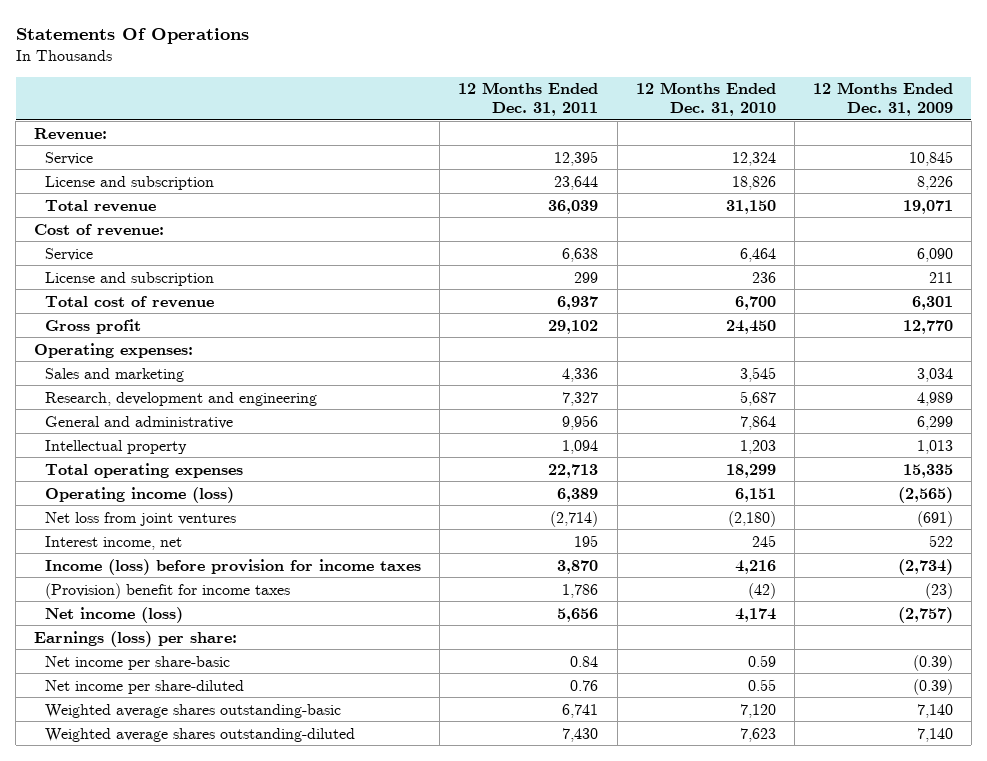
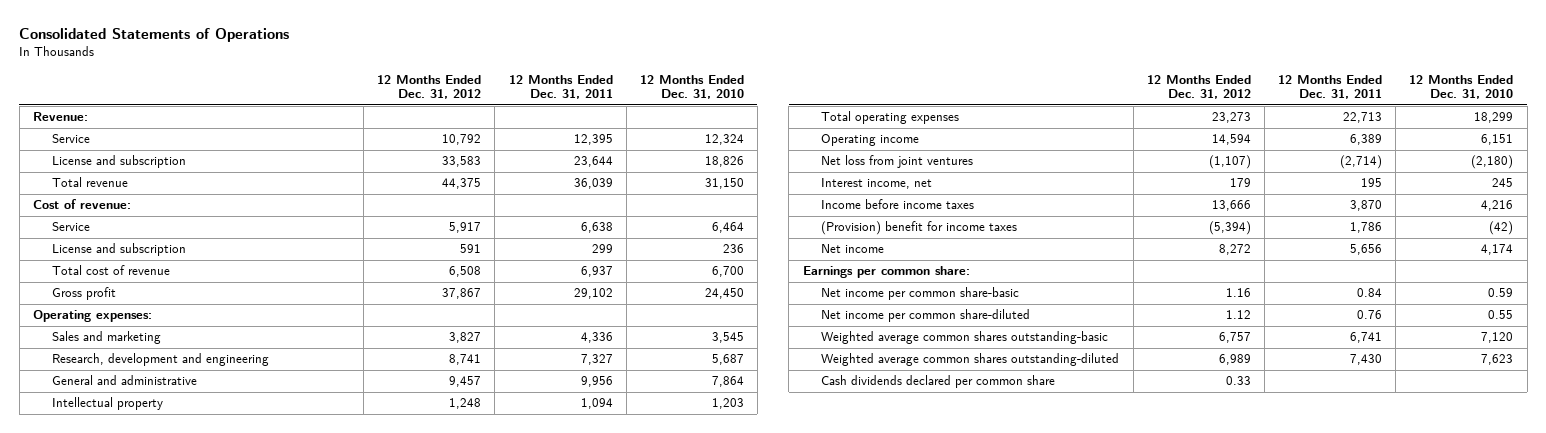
- Statements Of Operations
+ Consolidated Statements of Operations
- | 12 Months Ended Dec. 31, 2011 | 12 Months Ended Dec. 31, 2010 | 12 Months Ended Dec. 31, 2009
+ | 12 Months Ended Dec. 31, 2012 | 12 Months Ended Dec. 31, 2011 | 12 Months Ended Dec. 31, 2010
- Operating income (loss) | 6,389 | 6,151 | (2,565)
+ Operating income | 14,594 | 6,389 | 6,151
- Income (loss) before provision for income taxes | 3,870 | 4,216 | (2,734)
+ Income before income taxes | 13,666 | 3,870 | 4,216
- Net income (loss) | 5,656 | 4,174 | (2,757)
- Earnings (loss) per share:
- Net income per share-basic | 0.84 | 0.59 | (0.39)
- Net income per share-diluted | 0.76 | 0.55 | (0.39)
- Weighted average shares outstanding-basic | 6,741 | 7,120 | 7,140
- Weighted average shares outstanding-diluted | 7,430 | 7,623 | 7,140
+ Net income | 8,272 | 5,656 | 4,174
+ Earnings per common share:
+ Net income per common share-basic | 1.16 | 0.84 | 0.59
+ Net income per common share-diluted | 1.12 | 0.76 | 0.55
+ Weighted average common shares outstanding-basic | 6,757 | 6,741 | 7,120
+ Weighted average common shares outstanding-diluted | 6,989 | 7,430 | 7,623
+ Cash dividends declared per common share | 0.33 | |

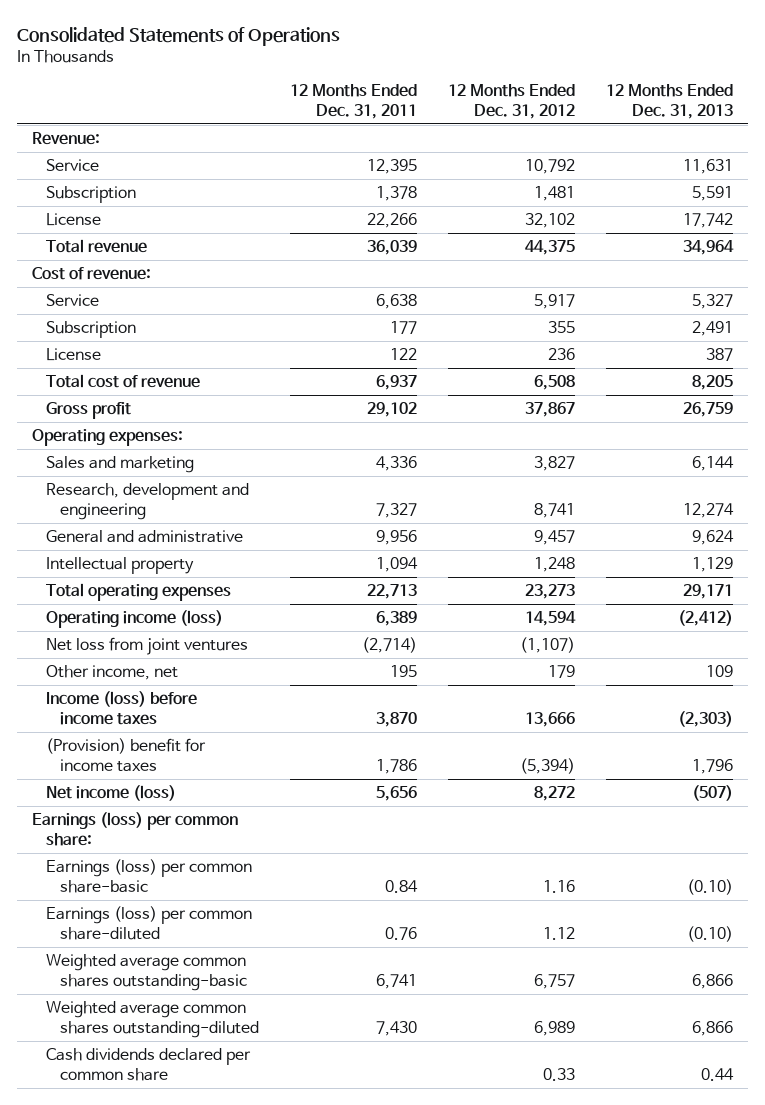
- | 12 Months Ended Dec. 31, 2012 | 12 Months Ended Dec. 31, 2011 | 12 Months Ended Dec. 31, 2010
+ | 12 Months Ended Dec. 31, 2011 | 12 Months Ended Dec. 31, 2012 | 12 Months Ended Dec. 31, 2013
- License and subscription | 33,583 | 23,644 | 18,826
+ Subscription | 1,378 | 1,481 | 5,591
+ License | 22,266 | 32,102 | 17,742
- License and subscription | 591 | 299 | 236
+ Subscription | 177 | 355 | 2,491
+ License | 122 | 236 | 387
- Operating income | 14,594 | 6,389 | 6,151
+ Operating income (loss) | 6,389 | 14,594 | (2,412)
- Interest income, net | 179 | 195 | 245
- Income before income taxes | 13,666 | 3,870 | 4,216
+ Other income, net | 195 | 179 | 109
+ Income (loss) before income taxes | 3,870 | 13,666 | (2,303)
- Net income | 8,272 | 5,656 | 4,174
- Earnings per common share:
- Net income per common share-basic | 1.16 | 0.84 | 0.59
- Net income per common share-diluted | 1.12 | 0.76 | 0.55
+ Net income (loss) | 5,656 | 8,272 | (507)
+ Earnings (loss) per common share:
+ Earnings (loss) per common share-basic | 0.84 | 1.16 | (0.10)
+ Earnings (loss) per common share-diluted | 0.76 | 1.12 | (0.10)

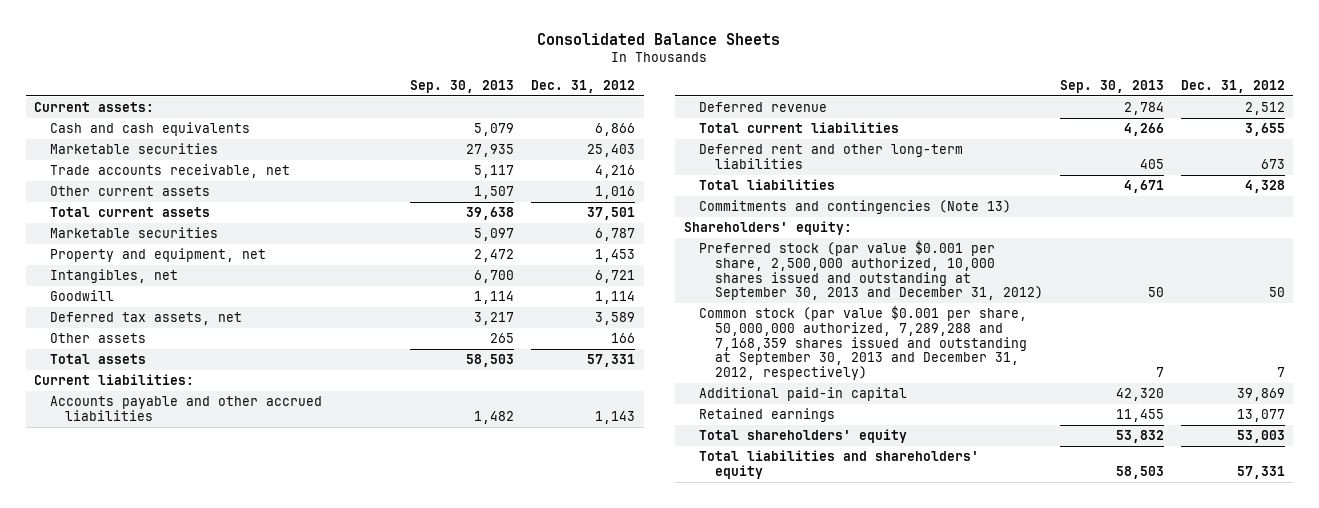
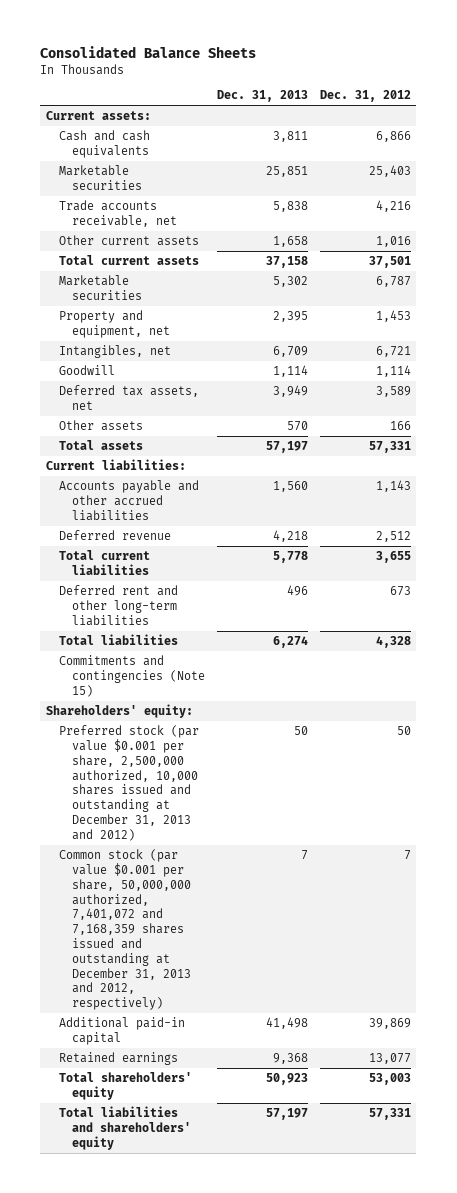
- | Sep. 30, 2013 | Dec. 31, 2012
+ | Dec. 31, 2013 | Dec. 31, 2012
- Commitments and contingencies (Note 13)
+ Commitments and contingencies (Note 15)
- Preferred stock (par value $0.001 per share, 2,500,000 authorized, 10,000 shares issued and outstanding at September 30, 2013 and December 31, 2012) | 50 | 50
- Common stock (par value $0.001 per share, 50,000,000 authorized, 7,289,288 and 7,168,359 shares issued and outstanding at September 30, 2013 and December 31, 2012, respectively) | 7 | 7
+ Preferred stock (par value $0.001 per share, 2,500,000 authorized, 10,000 shares issued and outstanding at December 31, 2013 and 2012) | 50 | 50
+ Common stock (par value $0.001 per share, 50,000,000 authorized, 7,401,072 and 7,168,359 shares issued and outstanding at December 31, 2013 and 2012, respectively) | 7 | 7

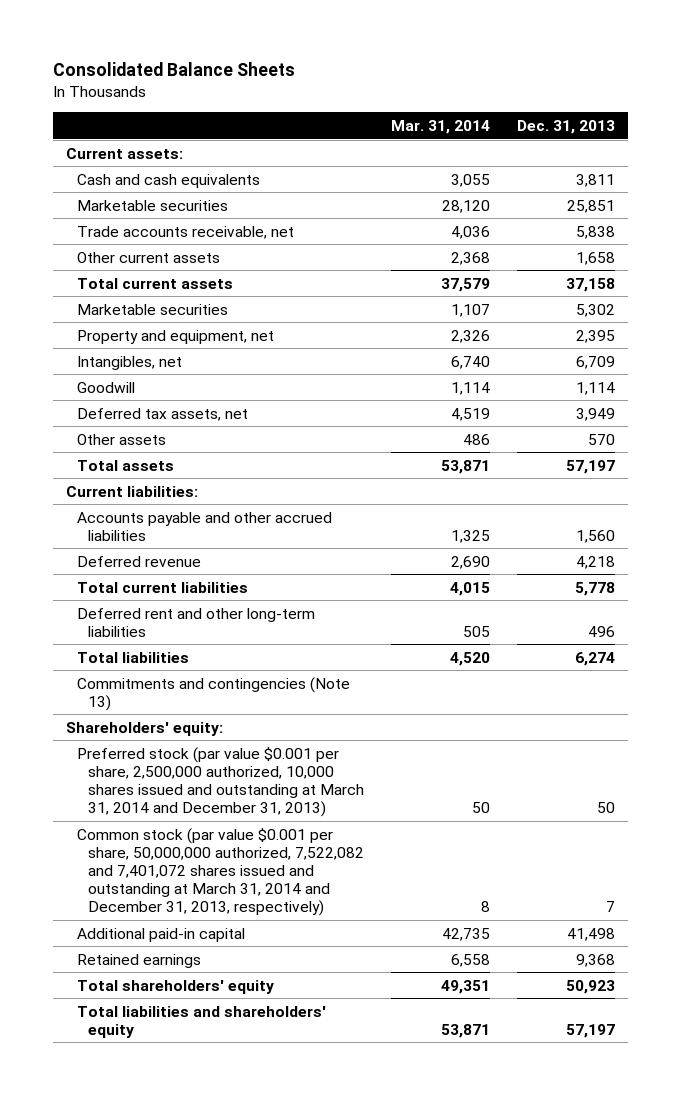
- | Dec. 31, 2013 | Dec. 31, 2012
+ | Mar. 31, 2014 | Dec. 31, 2013
- Commitments and contingencies (Note 15)
+ Commitments and contingencies (Note 13)
- Preferred stock (par value $0.001 per share, 2,500,000 authorized, 10,000 shares issued and outstanding at December 31, 2013 and 2012) | 50 | 50
- Common stock (par value $0.001 per share, 50,000,000 authorized, 7,401,072 and 7,168,359 shares issued and outstanding at December 31, 2013 and 2012, respectively) | 7 | 7
+ Preferred stock (par value $0.001 per share, 2,500,000 authorized, 10,000 shares issued and outstanding at March 31, 2014 and December 31, 2013) | 50 | 50
+ Common stock (par value $0.001 per share, 50,000,000 authorized, 7,522,082 and 7,401,072 shares issued and outstanding at March 31, 2014 and December 31, 2013, respectively) | 8 | 7

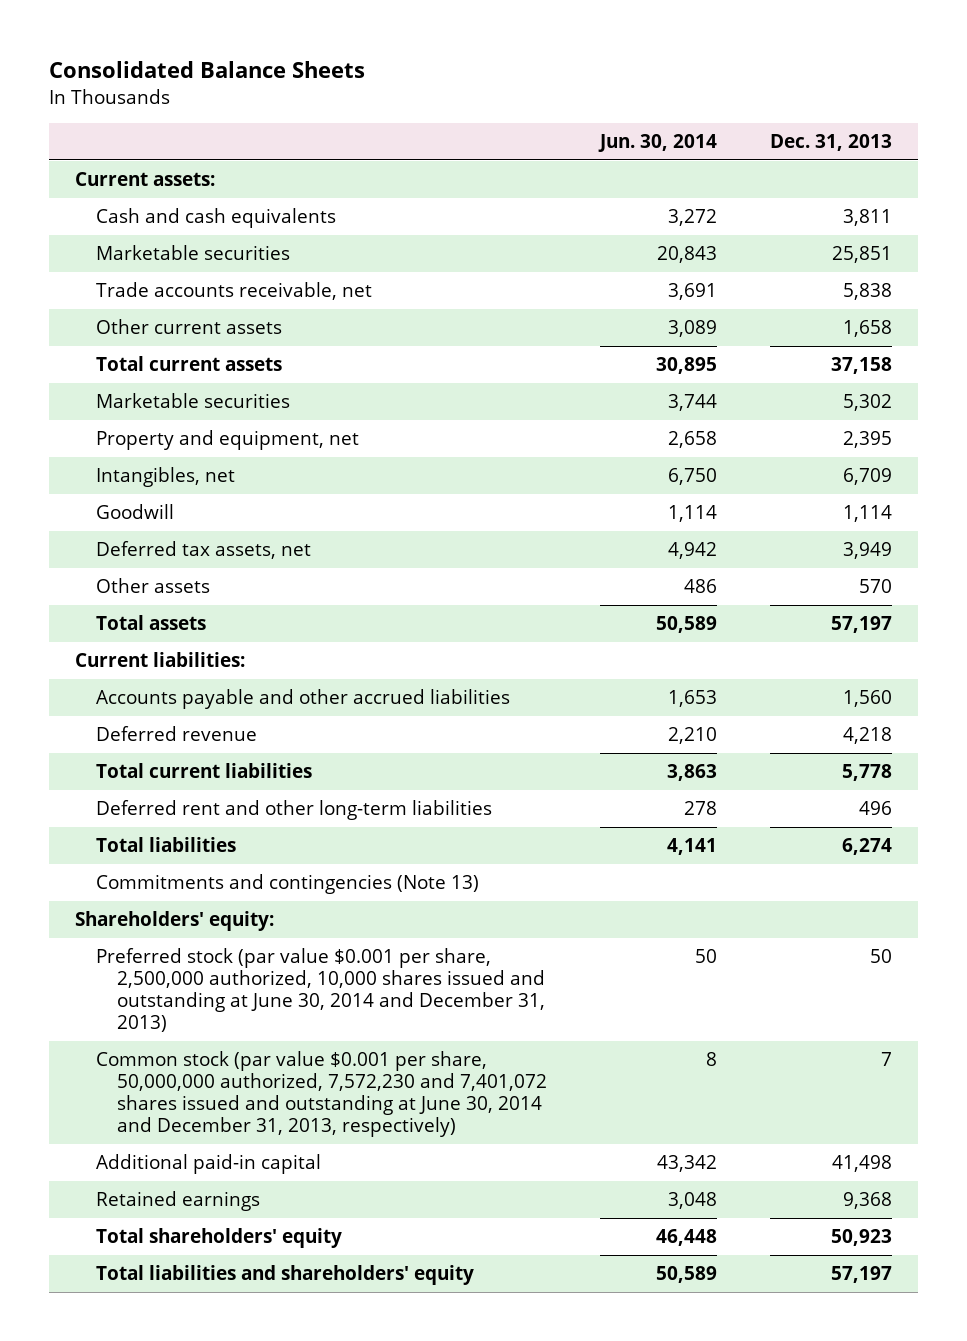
- | Mar. 31, 2014 | Dec. 31, 2013
+ | Jun. 30, 2014 | Dec. 31, 2013
- Preferred stock (par value $0.001 per share, 2,500,000 authorized, 10,000 shares issued and outstanding at March 31, 2014 and December 31, 2013) | 50 | 50
- Common stock (par value $0.001 per share, 50,000,000 authorized, 7,522,082 and 7,401,072 shares issued and outstanding at March 31, 2014 and December 31, 2013, respectively) | 8 | 7
+ Preferred stock (par value $0.001 per share, 2,500,000 authorized, 10,000 shares issued and outstanding at June 30, 2014 and December 31, 2013) | 50 | 50
+ Common stock (par value $0.001 per share, 50,000,000 authorized, 7,572,230 and 7,401,072 shares issued and outstanding at June 30, 2014 and December 31, 2013, respectively) | 8 | 7

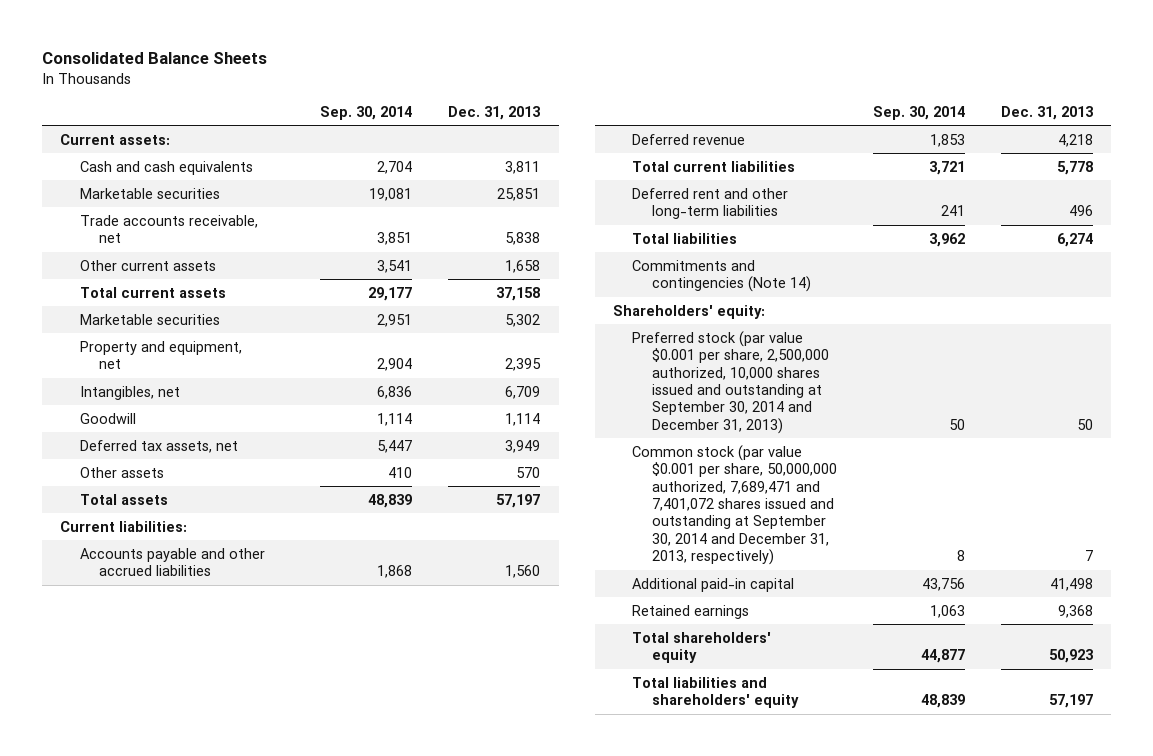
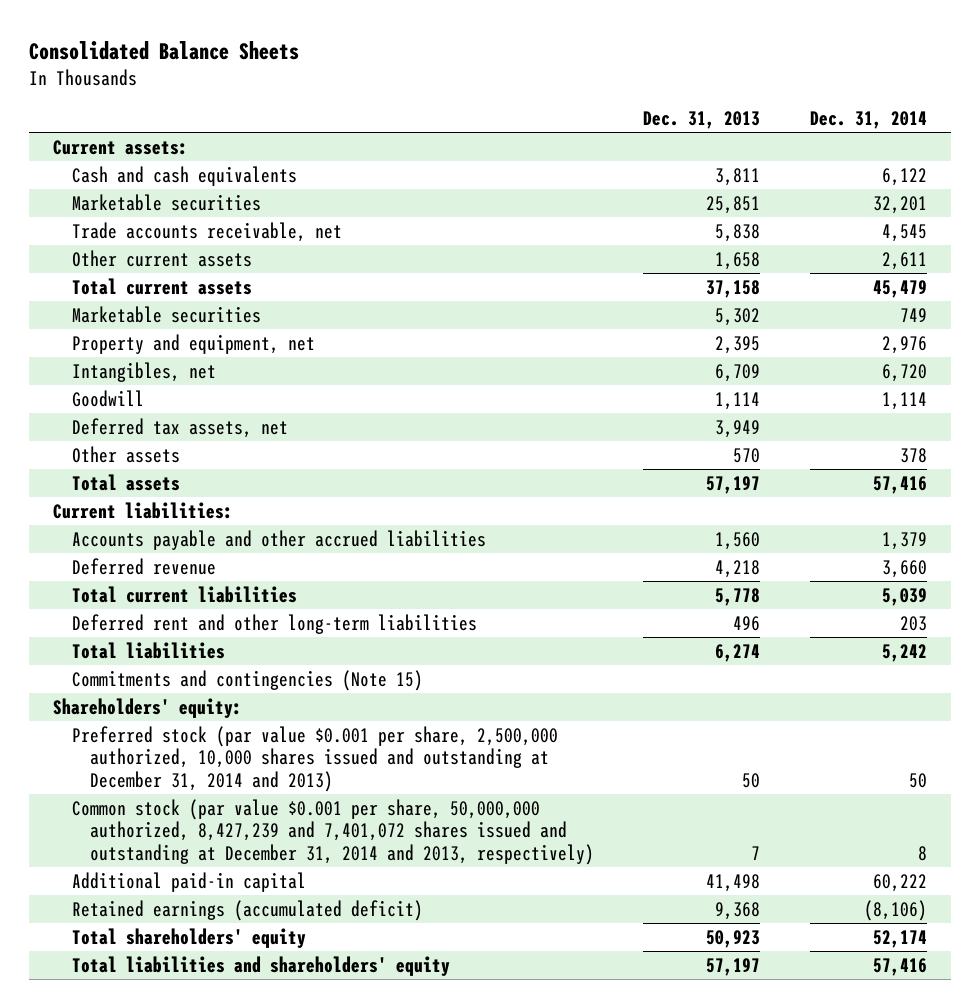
- | Sep. 30, 2014 | Dec. 31, 2013
+ | Dec. 31, 2013 | Dec. 31, 2014
- Commitments and contingencies (Note 14)
+ Commitments and contingencies (Note 15)
- Preferred stock (par value $0.001 per share, 2,500,000 authorized, 10,000 shares issued and outstanding at September 30, 2014 and December 31, 2013) | 50 | 50
- Common stock (par value $0.001 per share, 50,000,000 authorized, 7,689,471 and 7,401,072 shares issued and outstanding at September 30, 2014 and December 31, 2013, respectively) | 8 | 7
+ Preferred stock (par value $0.001 per share, 2,500,000 authorized, 10,000 shares issued and outstanding at December 31, 2014 and 2013) | 50 | 50
+ Common stock (par value $0.001 per share, 50,000,000 authorized, 8,427,239 and 7,401,072 shares issued and outstanding at December 31, 2014 and 2013, respectively) | 7 | 8
- Retained earnings | 1,063 | 9,368
+ Retained earnings (accumulated deficit) | 9,368 | (8,106)

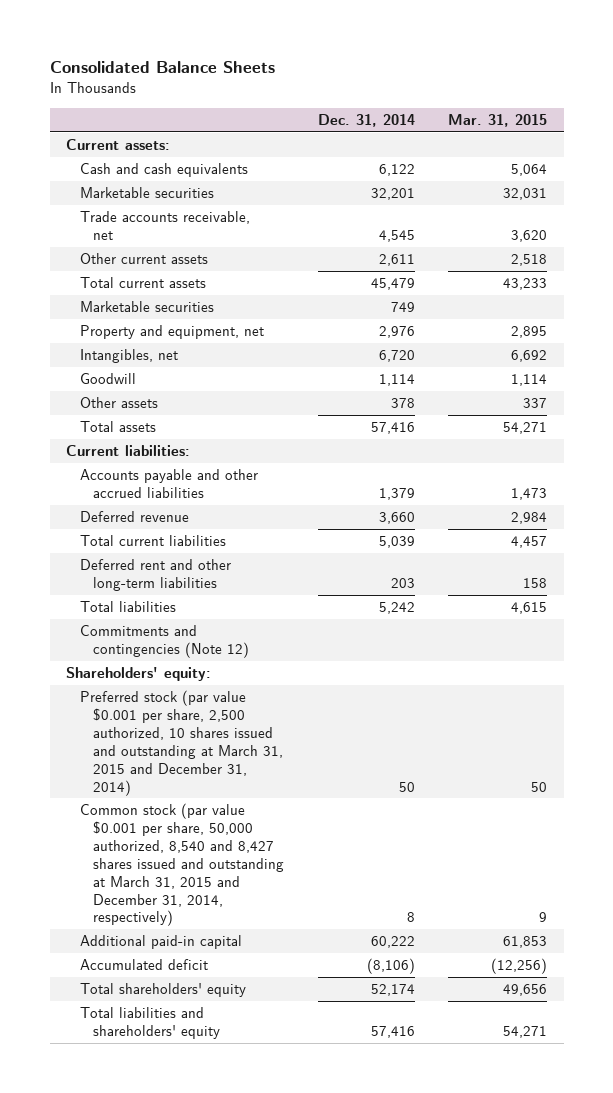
- | Dec. 31, 2013 | Dec. 31, 2014
+ | Dec. 31, 2014 | Mar. 31, 2015
- Deferred tax assets, net | 3,949 |
- Commitments and contingencies (Note 15)
+ Commitments and contingencies (Note 12)
- Preferred stock (par value $0.001 per share, 2,500,000 authorized, 10,000 shares issued and outstanding at December 31, 2014 and 2013) | 50 | 50
- Common stock (par value $0.001 per share, 50,000,000 authorized, 8,427,239 and 7,401,072 shares issued and outstanding at December 31, 2014 and 2013, respectively) | 7 | 8
+ Preferred stock (par value $0.001 per share, 2,500 authorized, 10 shares issued and outstanding at March 31, 2015 and December 31, 2014) | 50 | 50
+ Common stock (par value $0.001 per share, 50,000 authorized, 8,540 and 8,427 shares issued and outstanding at March 31, 2015 and December 31, 2014, respectively) | 8 | 9
- Retained earnings (accumulated deficit) | 9,368 | (8,106)
+ Accumulated deficit | (8,106) | (12,256)

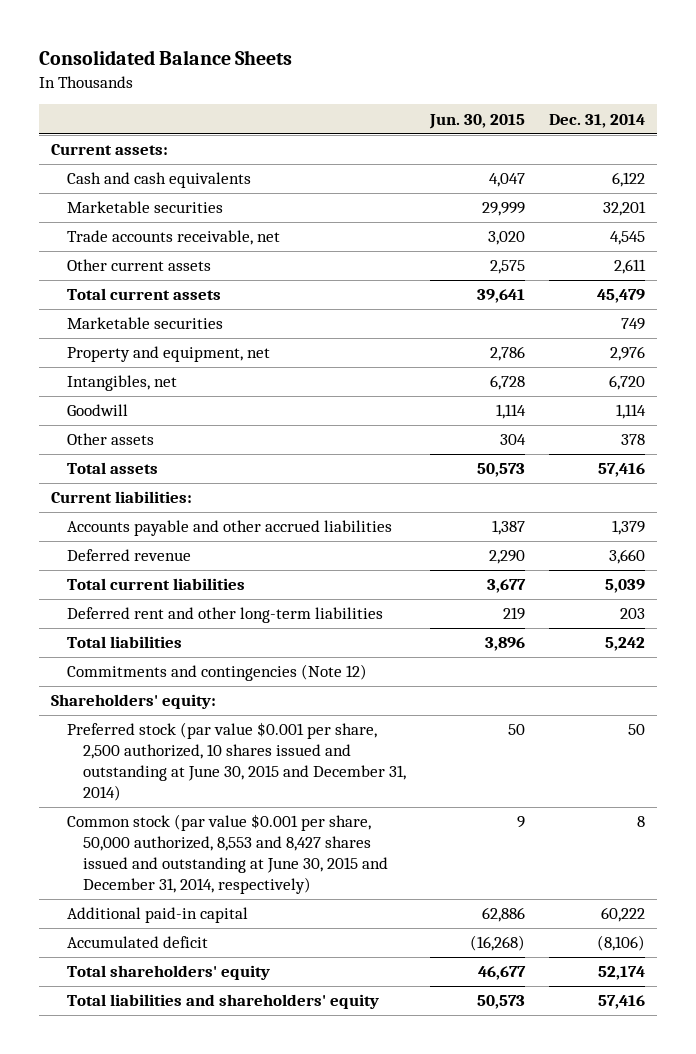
- | Dec. 31, 2014 | Mar. 31, 2015
+ | Jun. 30, 2015 | Dec. 31, 2014
- Preferred stock (par value $0.001 per share, 2,500 authorized, 10 shares issued and outstanding at March 31, 2015 and December 31, 2014) | 50 | 50
- Common stock (par value $0.001 per share, 50,000 authorized, 8,540 and 8,427 shares issued and outstanding at March 31, 2015 and December 31, 2014, respectively) | 8 | 9
+ Preferred stock (par value $0.001 per share, 2,500 authorized, 10 shares issued and outstanding at June 30, 2015 and December 31, 2014) | 50 | 50
+ Common stock (par value $0.001 per share, 50,000 authorized, 8,553 and 8,427 shares issued and outstanding at June 30, 2015 and December 31, 2014, respectively) | 9 | 8

